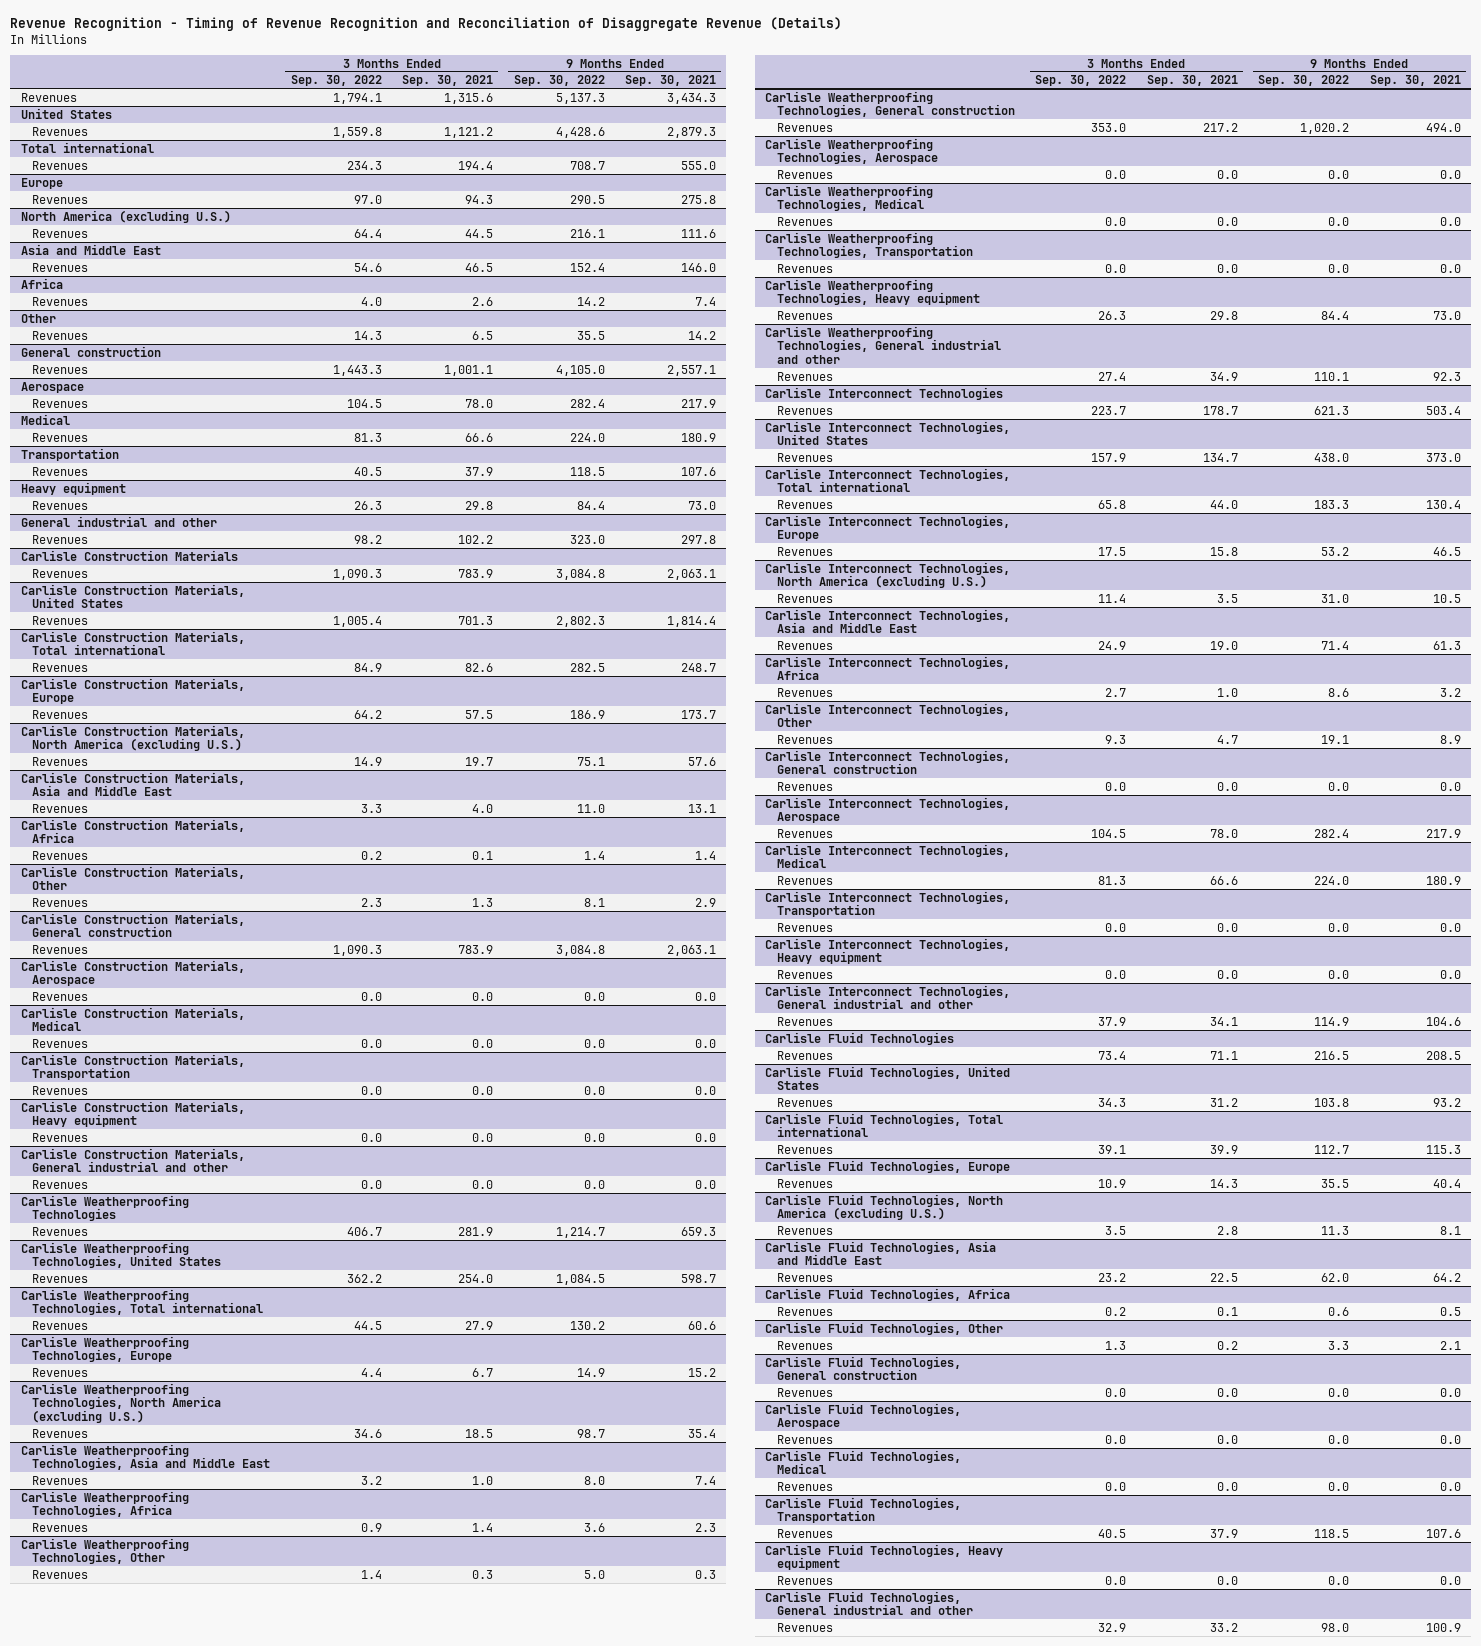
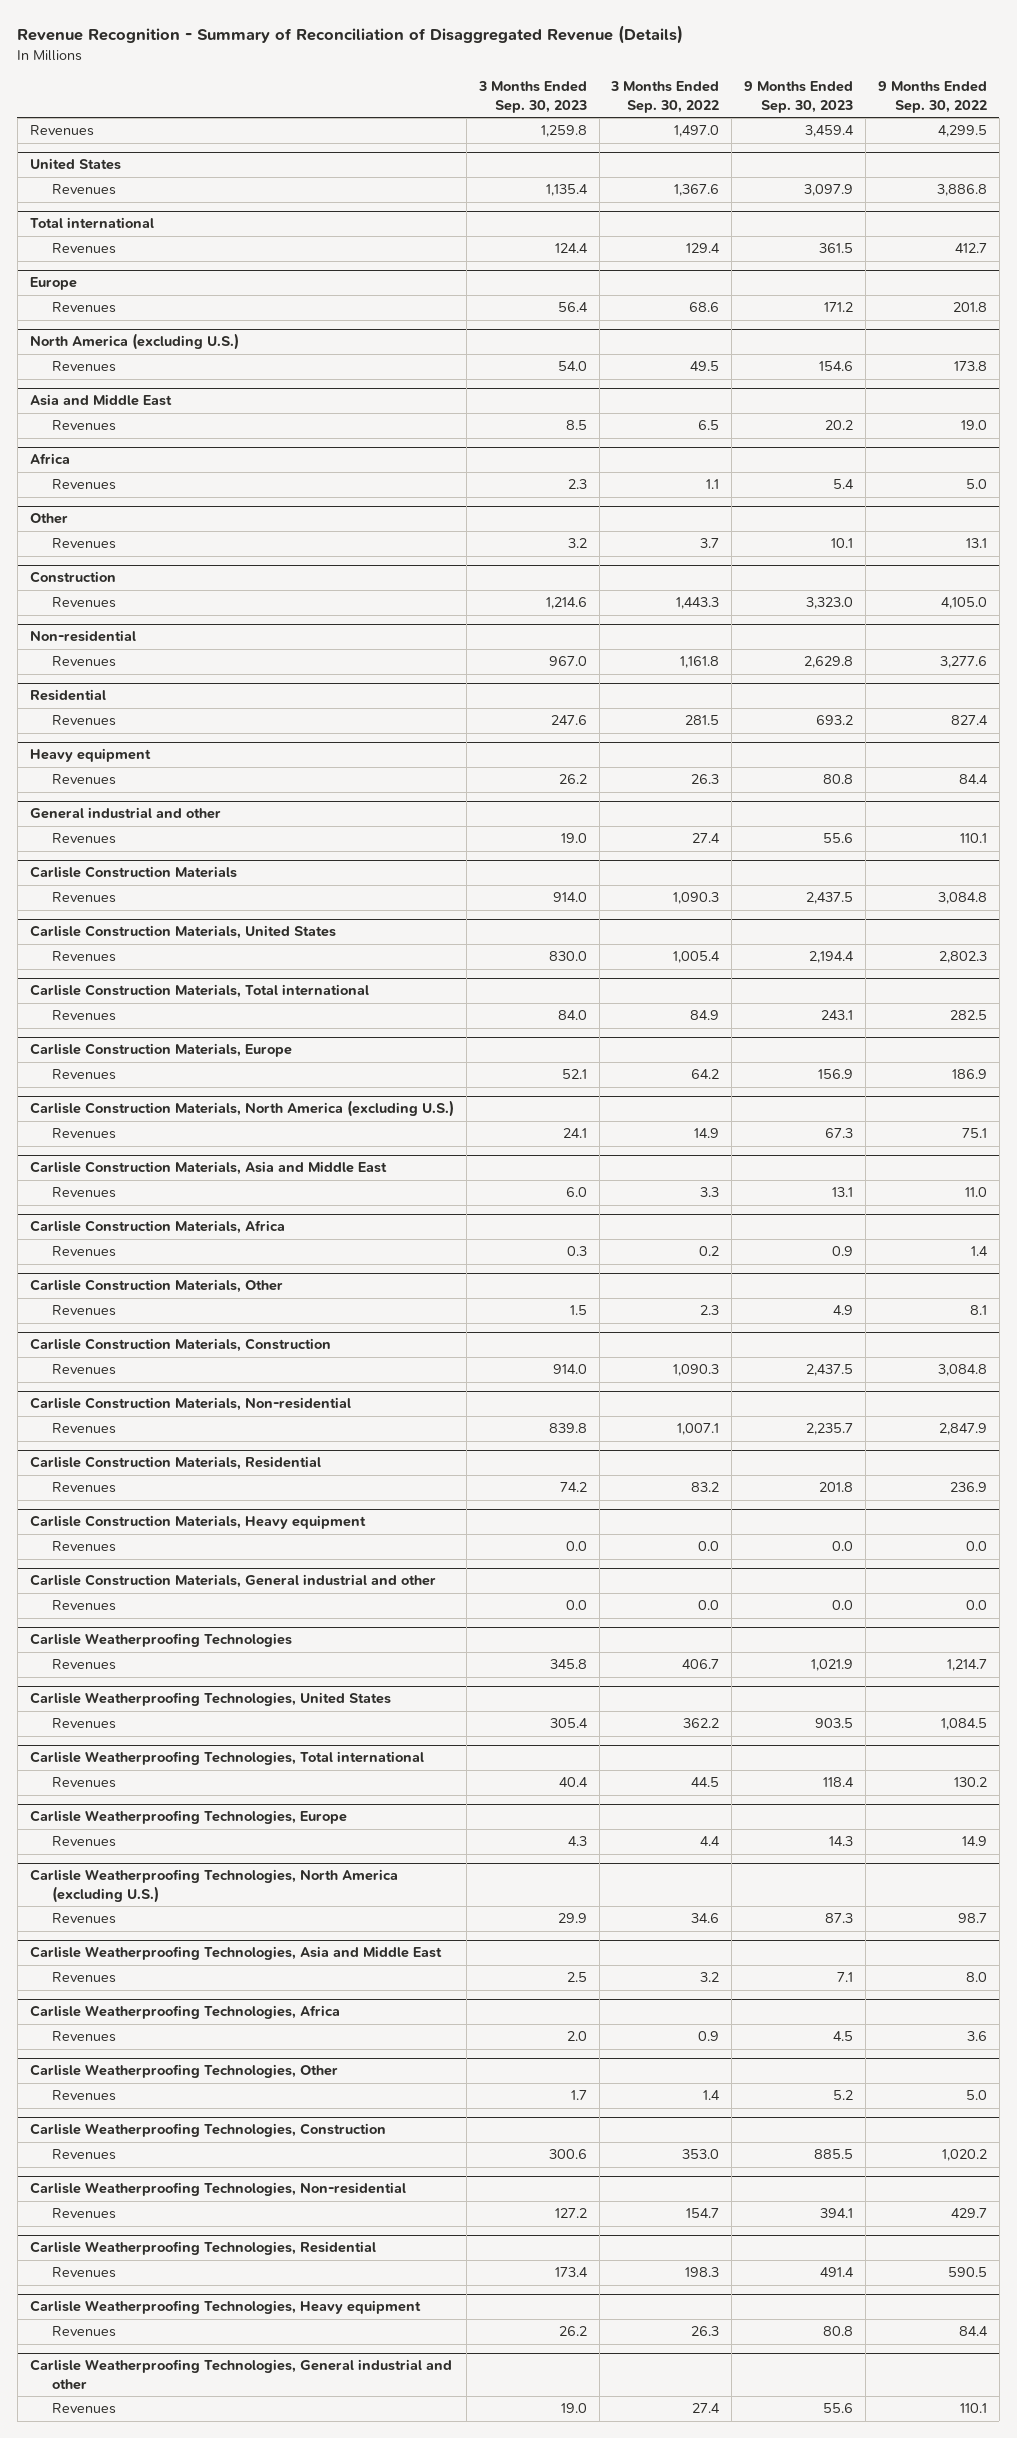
- Revenue Recognition - Timing of Revenue Recognition and Reconciliation of Disaggregate Revenue (Details)
+ Revenue Recognition - Summary of Reconciliation of Disaggregated Revenue (Details)
- | 3 Months Ended Sep. 30, 2022 | 3 Months Ended Sep. 30, 2021 | 9 Months Ended Sep. 30, 2022 | 9 Months Ended Sep. 30, 2021
+ | 3 Months Ended Sep. 30, 2023 | 3 Months Ended Sep. 30, 2022 | 9 Months Ended Sep. 30, 2023 | 9 Months Ended Sep. 30, 2022
- Revenues | 1,794.1 | 1,315.6 | 5,137.3 | 3,434.3
+ Revenues | 1,259.8 | 1,497.0 | 3,459.4 | 4,299.5
@ United States
- Revenues | 1,559.8 | 1,121.2 | 4,428.6 | 2,879.3
+ Revenues | 1,135.4 | 1,367.6 | 3,097.9 | 3,886.8
@ Total international
- Revenues | 234.3 | 194.4 | 708.7 | 555.0
+ Revenues | 124.4 | 129.4 | 361.5 | 412.7
@ Europe
- Revenues | 97.0 | 94.3 | 290.5 | 275.8
+ Revenues | 56.4 | 68.6 | 171.2 | 201.8
@ North America (excluding U.S.)
- Revenues | 64.4 | 44.5 | 216.1 | 111.6
+ Revenues | 54.0 | 49.5 | 154.6 | 173.8
@ Asia and Middle East
- Revenues | 54.6 | 46.5 | 152.4 | 146.0
+ Revenues | 8.5 | 6.5 | 20.2 | 19.0
@ Africa
- Revenues | 4.0 | 2.6 | 14.2 | 7.4
+ Revenues | 2.3 | 1.1 | 5.4 | 5.0
@ Other
- Revenues | 14.3 | 6.5 | 35.5 | 14.2
- General construction
@ Other
+ Revenues | 3.2 | 3.7 | 10.1 | 13.1
+ Construction
- Aerospace
- Revenues | 104.5 | 78.0 | 282.4 | 217.9
- Medical
- Revenues | 81.3 | 66.6 | 224.0 | 180.9
- Transportation
- Revenues | 40.5 | 37.9 | 118.5 | 107.6
+ Non-residential
+ Revenues | 967.0 | 1,161.8 | 2,629.8 | 3,277.6
+ Residential
+ Revenues | 247.6 | 281.5 | 693.2 | 827.4
@ General industrial and other
- Revenues | 98.2 | 102.2 | 323.0 | 297.8
+ Revenues | 19.0 | 27.4 | 55.6 | 110.1
- Carlisle Construction Materials, General construction
+ Carlisle Construction Materials, Construction
- Carlisle Construction Materials, Aerospace
- Revenues | 0.0 | 0.0 | 0.0 | 0.0
- Carlisle Construction Materials, Medical
- Revenues | 0.0 | 0.0 | 0.0 | 0.0
- Carlisle Construction Materials, Transportation
- Revenues | 0.0 | 0.0 | 0.0 | 0.0
+ Carlisle Construction Materials, Non-residential
+ Revenues | 839.8 | 1,007.1 | 2,235.7 | 2,847.9
+ Carlisle Construction Materials, Residential
+ Revenues | 74.2 | 83.2 | 201.8 | 236.9
- Carlisle Weatherproofing Technologies, General construction
+ Carlisle Weatherproofing Technologies, Construction
- Carlisle Weatherproofing Technologies, Aerospace
- Revenues | 0.0 | 0.0 | 0.0 | 0.0
- Carlisle Weatherproofing Technologies, Medical
- Revenues | 0.0 | 0.0 | 0.0 | 0.0
- Carlisle Weatherproofing Technologies, Transportation
- Revenues | 0.0 | 0.0 | 0.0 | 0.0
+ Carlisle Weatherproofing Technologies, Non-residential
+ Revenues | 127.2 | 154.7 | 394.1 | 429.7
+ Carlisle Weatherproofing Technologies, Residential
+ Revenues | 173.4 | 198.3 | 491.4 | 590.5
- Carlisle Interconnect Technologies
- Revenues | 223.7 | 178.7 | 621.3 | 503.4
- Carlisle Interconnect Technologies, United States
- Revenues | 157.9 | 134.7 | 438.0 | 373.0
- Carlisle Interconnect Technologies, Total international
- Revenues | 65.8 | 44.0 | 183.3 | 130.4
- Carlisle Interconnect Technologies, Europe
- Revenues | 17.5 | 15.8 | 53.2 | 46.5
- Carlisle Interconnect Technologies, North America (excluding U.S.)
- Revenues | 11.4 | 3.5 | 31.0 | 10.5
- Carlisle Interconnect Technologies, Asia and Middle East
- Revenues | 24.9 | 19.0 | 71.4 | 61.3
- Carlisle Interconnect Technologies, Africa
- Revenues | 2.7 | 1.0 | 8.6 | 3.2
- Carlisle Interconnect Technologies, Other
- Revenues | 9.3 | 4.7 | 19.1 | 8.9
- Carlisle Interconnect Technologies, General construction
- Revenues | 0.0 | 0.0 | 0.0 | 0.0
- Carlisle Interconnect Technologies, Aerospace
- Revenues | 104.5 | 78.0 | 282.4 | 217.9
- Carlisle Interconnect Technologies, Medical
- Revenues | 81.3 | 66.6 | 224.0 | 180.9
- Carlisle Interconnect Technologies, Transportation
- Revenues | 0.0 | 0.0 | 0.0 | 0.0
- Carlisle Interconnect Technologies, Heavy equipment
- Revenues | 0.0 | 0.0 | 0.0 | 0.0
- Carlisle Interconnect Technologies, General industrial and other
- Revenues | 37.9 | 34.1 | 114.9 | 104.6
- Carlisle Fluid Technologies
- Revenues | 73.4 | 71.1 | 216.5 | 208.5
- Carlisle Fluid Technologies, United States
- Revenues | 34.3 | 31.2 | 103.8 | 93.2
- Carlisle Fluid Technologies, Total international
- Revenues | 39.1 | 39.9 | 112.7 | 115.3
- Carlisle Fluid Technologies, Europe
- Revenues | 10.9 | 14.3 | 35.5 | 40.4
- Carlisle Fluid Technologies, North America (excluding U.S.)
- Revenues | 3.5 | 2.8 | 11.3 | 8.1
- Carlisle Fluid Technologies, Asia and Middle East
- Revenues | 23.2 | 22.5 | 62.0 | 64.2
- Carlisle Fluid Technologies, Africa
- Revenues | 0.2 | 0.1 | 0.6 | 0.5
- Carlisle Fluid Technologies, Other
- Revenues | 1.3 | 0.2 | 3.3 | 2.1
- Carlisle Fluid Technologies, General construction
- Revenues | 0.0 | 0.0 | 0.0 | 0.0
- Carlisle Fluid Technologies, Aerospace
- Revenues | 0.0 | 0.0 | 0.0 | 0.0
- Carlisle Fluid Technologies, Medical
- Revenues | 0.0 | 0.0 | 0.0 | 0.0
- Carlisle Fluid Technologies, Transportation
- Revenues | 40.5 | 37.9 | 118.5 | 107.6
- Carlisle Fluid Technologies, Heavy equipment
- Revenues | 0.0 | 0.0 | 0.0 | 0.0
- Carlisle Fluid Technologies, General industrial and other
- Revenues | 32.9 | 33.2 | 98.0 | 100.9

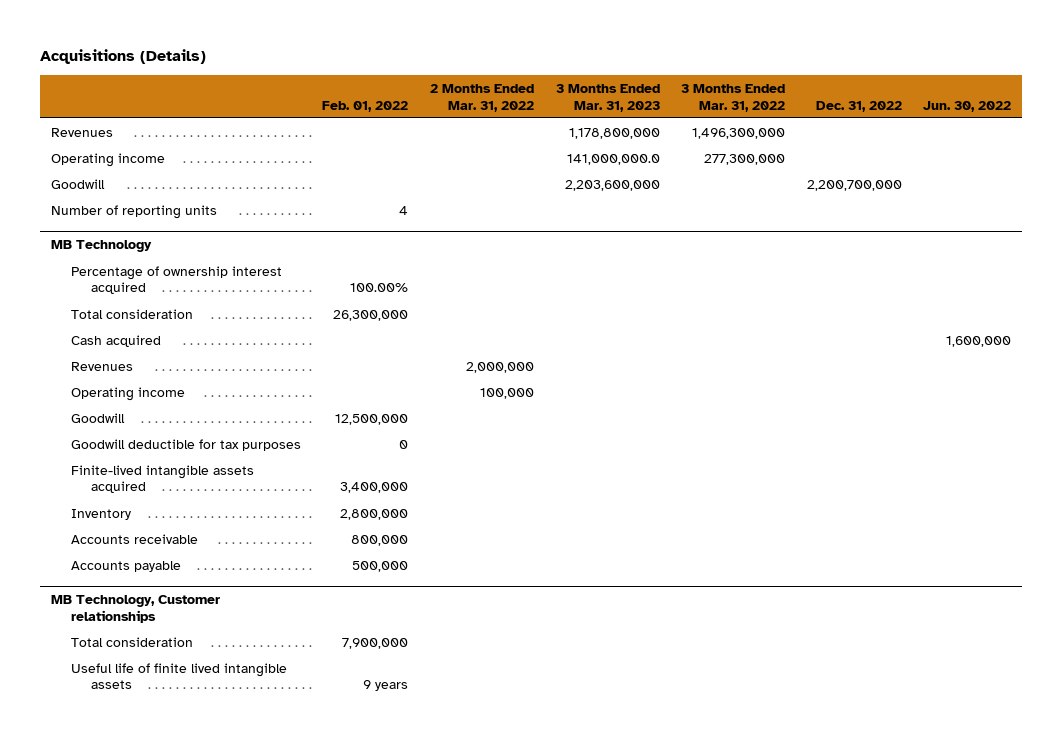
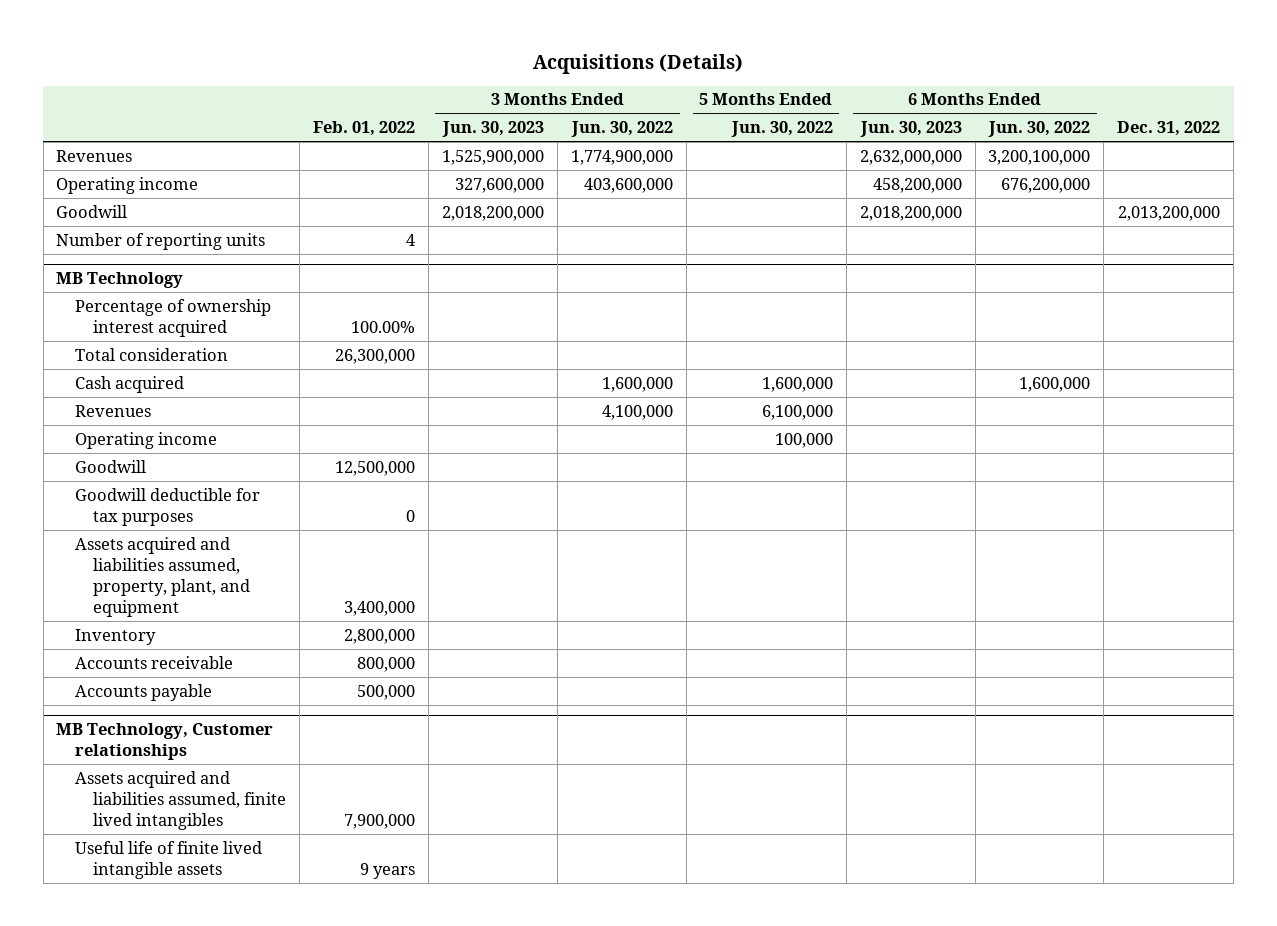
- | Feb. 01, 2022 | 2 Months Ended Mar. 31, 2022 | 3 Months Ended Mar. 31, 2023 | 3 Months Ended Mar. 31, 2022 | Dec. 31, 2022 | Jun. 30, 2022
+ | Feb. 01, 2022 | 3 Months Ended Jun. 30, 2023 | 3 Months Ended Jun. 30, 2022 | 5 Months Ended Jun. 30, 2022 | 6 Months Ended Jun. 30, 2023 | 6 Months Ended Jun. 30, 2022 | Dec. 31, 2022
- Goodwill | | | 2,203,600,000 | | 2,200,700,000 |
+ Goodwill | | 2,018,200,000 | | | 2,018,200,000 | | 2,013,200,000
@ MB Technology
- Finite-lived intangible assets acquired | 3,400,000 | | | | |
+ Assets acquired and liabilities assumed, property, plant, and equipment | 3,400,000 | | | | | |
@ MB Technology, Customer relationships
- Total consideration | 7,900,000 | | | | |
+ Assets acquired and liabilities assumed, finite lived intangibles | 7,900,000 | | | | | |

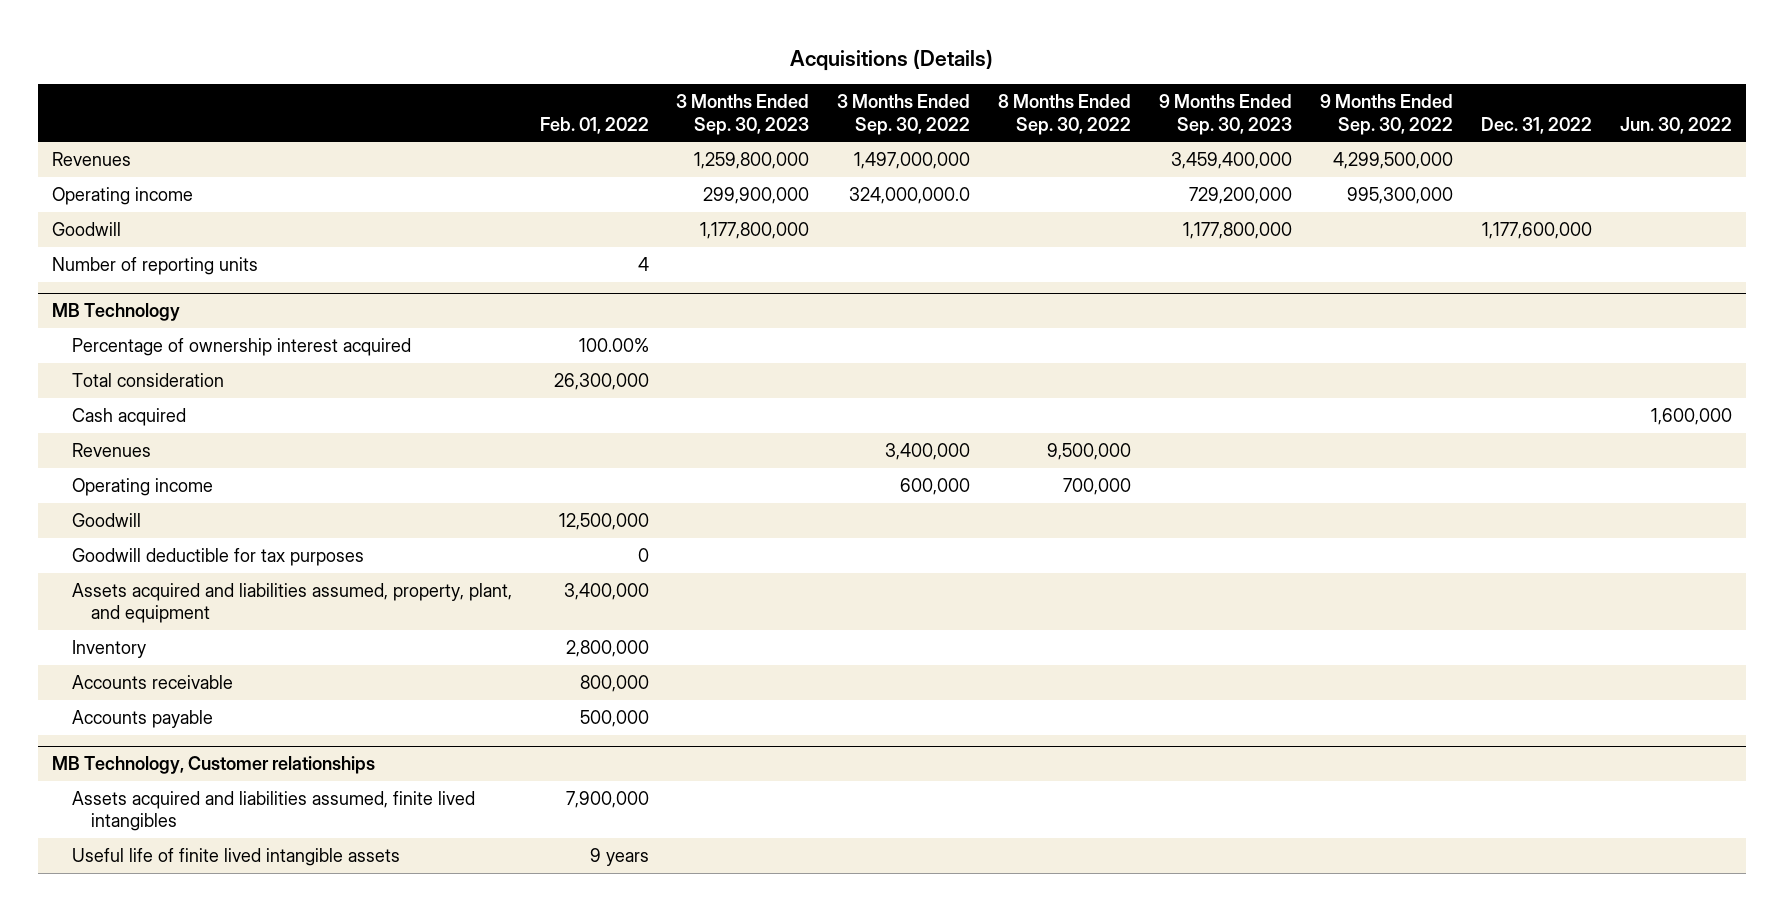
- | Feb. 01, 2022 | 3 Months Ended Jun. 30, 2023 | 3 Months Ended Jun. 30, 2022 | 5 Months Ended Jun. 30, 2022 | 6 Months Ended Jun. 30, 2023 | 6 Months Ended Jun. 30, 2022 | Dec. 31, 2022
+ | Feb. 01, 2022 | 3 Months Ended Sep. 30, 2023 | 3 Months Ended Sep. 30, 2022 | 8 Months Ended Sep. 30, 2022 | 9 Months Ended Sep. 30, 2023 | 9 Months Ended Sep. 30, 2022 | Dec. 31, 2022 | Jun. 30, 2022
- Goodwill | | 2,018,200,000 | | | 2,018,200,000 | | 2,013,200,000
+ Goodwill | | 1,177,800,000 | | | 1,177,800,000 | | 1,177,600,000 |

